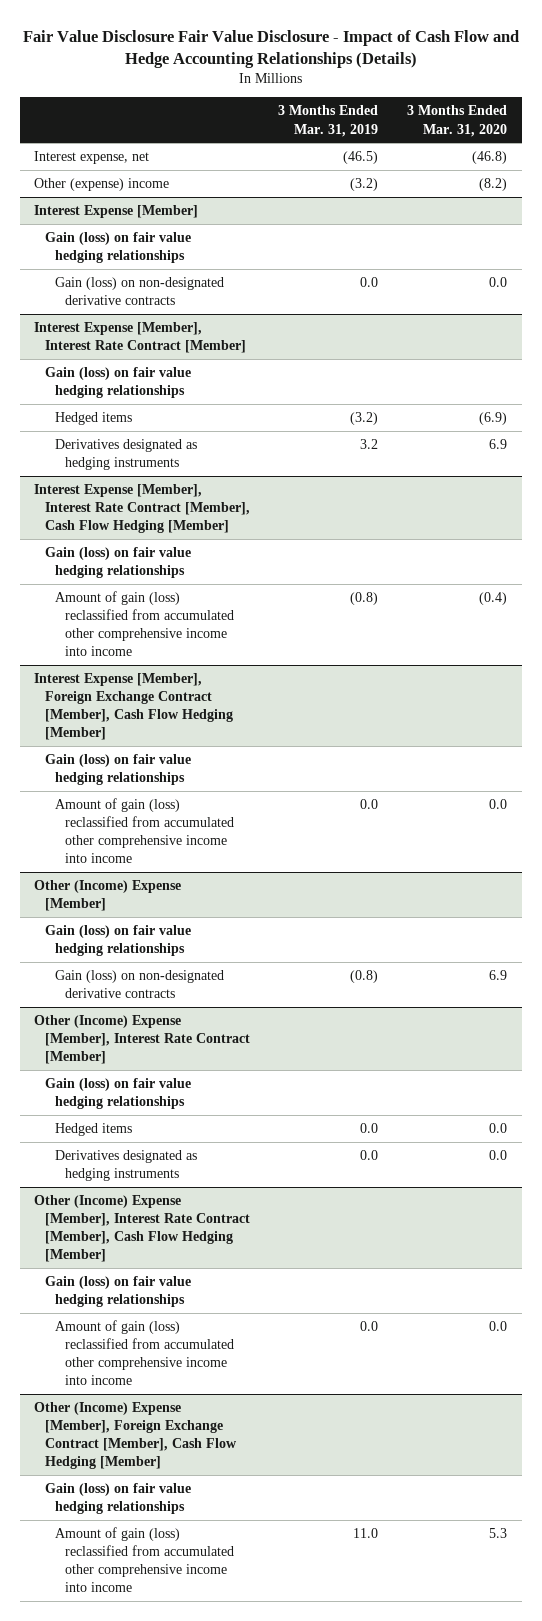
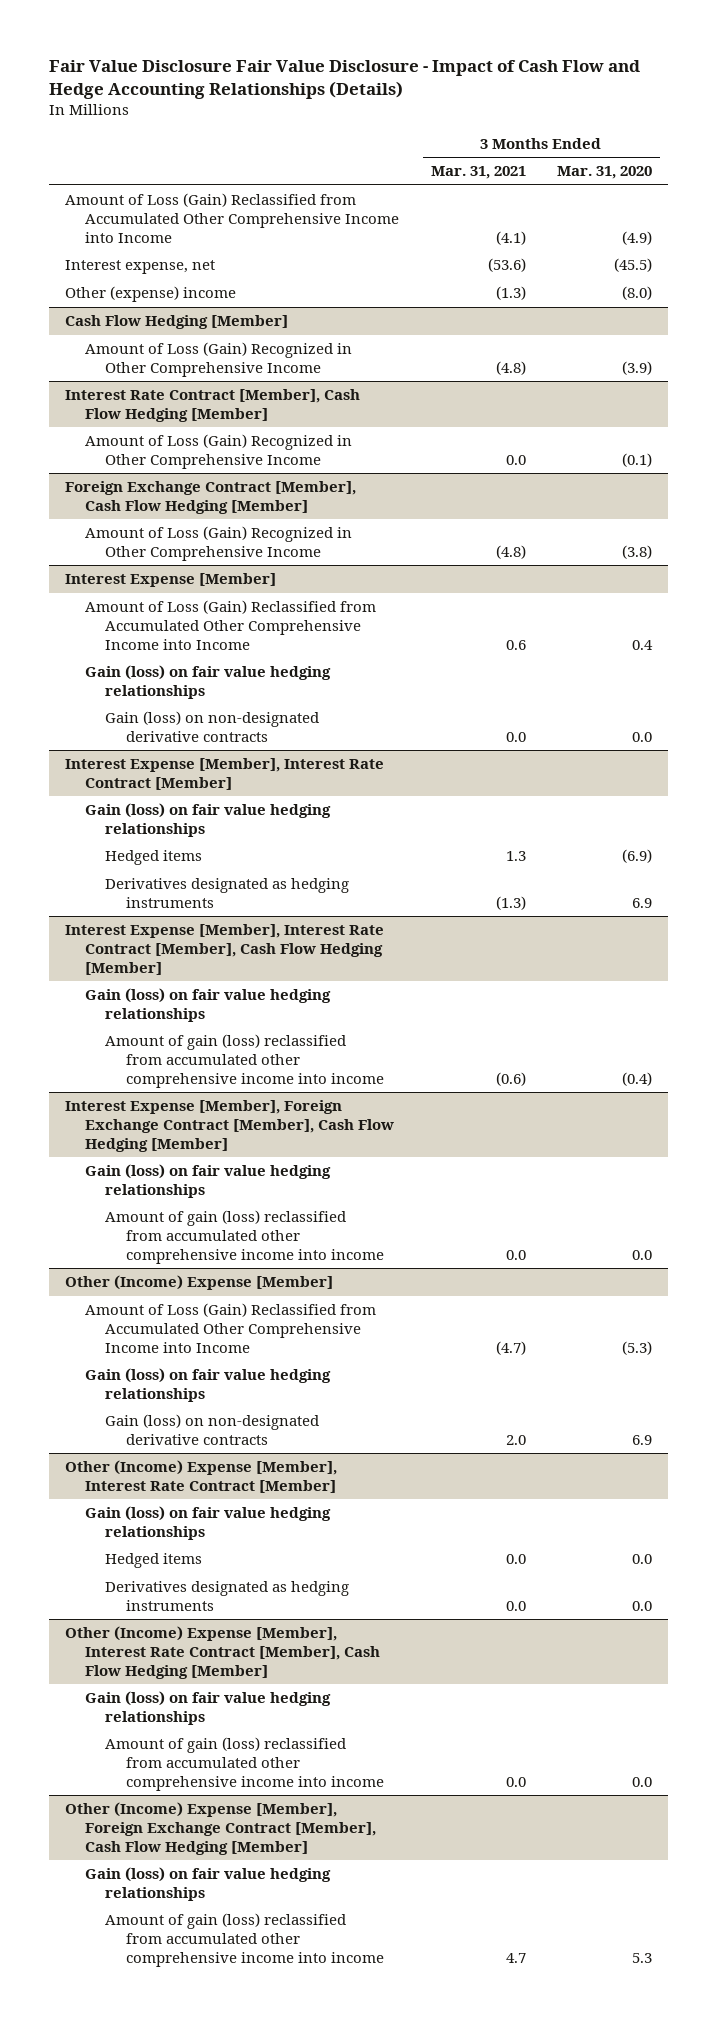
- | 3 Months Ended Mar. 31, 2019 | 3 Months Ended Mar. 31, 2020
+ | 3 Months Ended Mar. 31, 2021 | 3 Months Ended Mar. 31, 2020
- Interest expense, net | (46.5) | (46.8)
- Other (expense) income | (3.2) | (8.2)
+ Amount of Loss (Gain) Reclassified from Accumulated Other Comprehensive Income into Income | (4.1) | (4.9)
+ Interest expense, net | (53.6) | (45.5)
+ Other (expense) income | (1.3) | (8.0)
+ Cash Flow Hedging [Member]
+ Amount of Loss (Gain) Recognized in Other Comprehensive Income | (4.8) | (3.9)
+ Interest Rate Contract [Member], Cash Flow Hedging [Member]
+ Amount of Loss (Gain) Recognized in Other Comprehensive Income | 0.0 | (0.1)
+ Foreign Exchange Contract [Member], Cash Flow Hedging [Member]
+ Amount of Loss (Gain) Recognized in Other Comprehensive Income | (4.8) | (3.8)
@ Interest Expense [Member]
+ Amount of Loss (Gain) Reclassified from Accumulated Other Comprehensive Income into Income | 0.6 | 0.4
@ Other (Income) Expense [Member]
+ Amount of Loss (Gain) Reclassified from Accumulated Other Comprehensive Income into Income | (4.7) | (5.3)

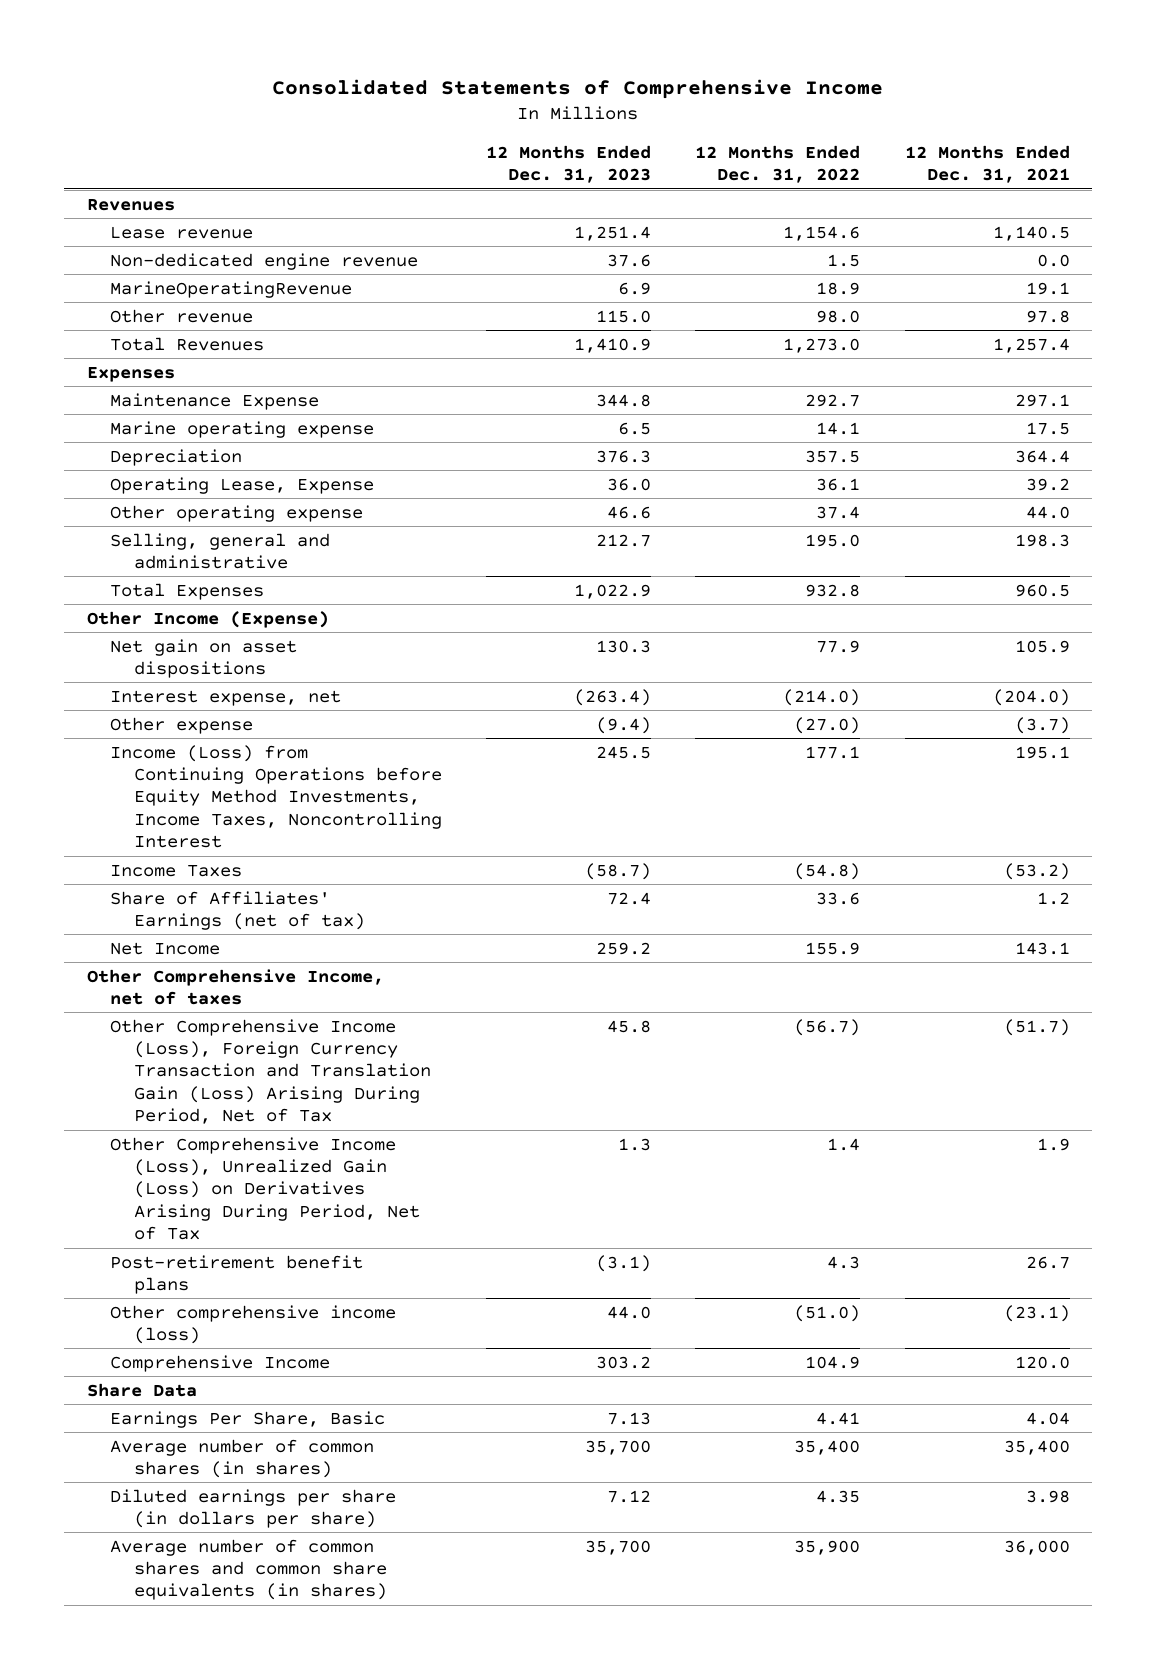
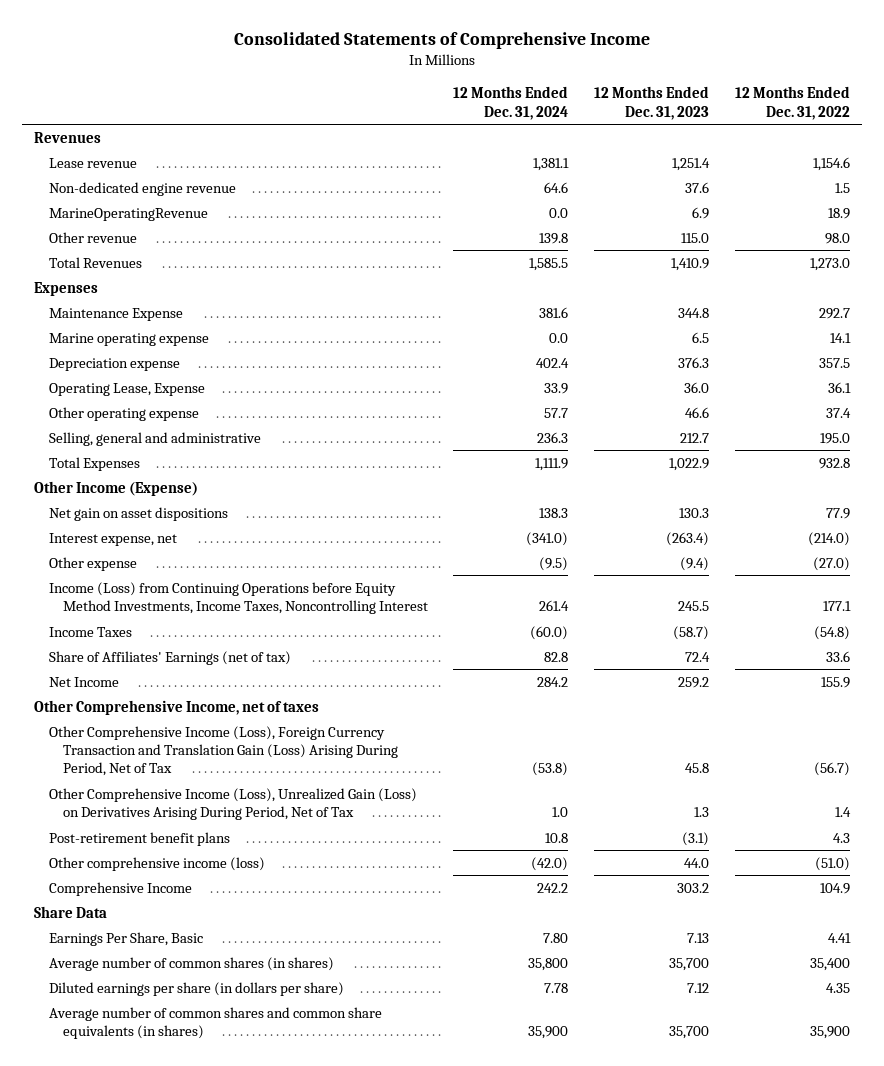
- | 12 Months Ended Dec. 31, 2023 | 12 Months Ended Dec. 31, 2022 | 12 Months Ended Dec. 31, 2021
+ | 12 Months Ended Dec. 31, 2024 | 12 Months Ended Dec. 31, 2023 | 12 Months Ended Dec. 31, 2022
- Depreciation | 376.3 | 357.5 | 364.4
+ Depreciation expense | 402.4 | 376.3 | 357.5

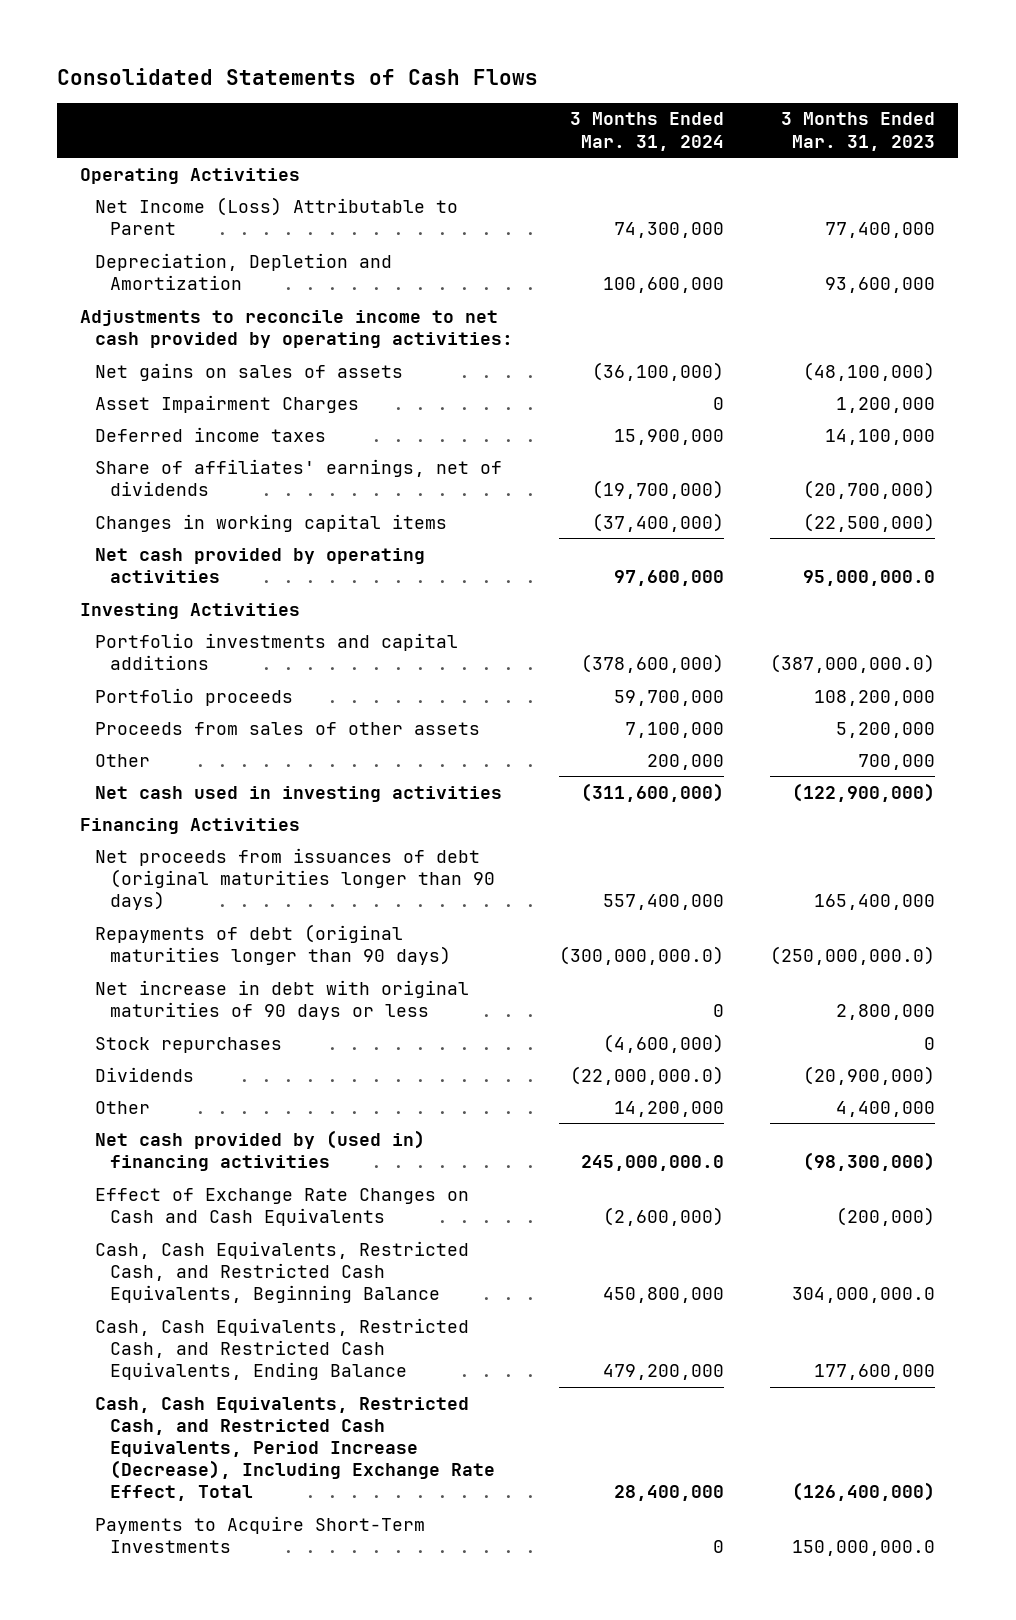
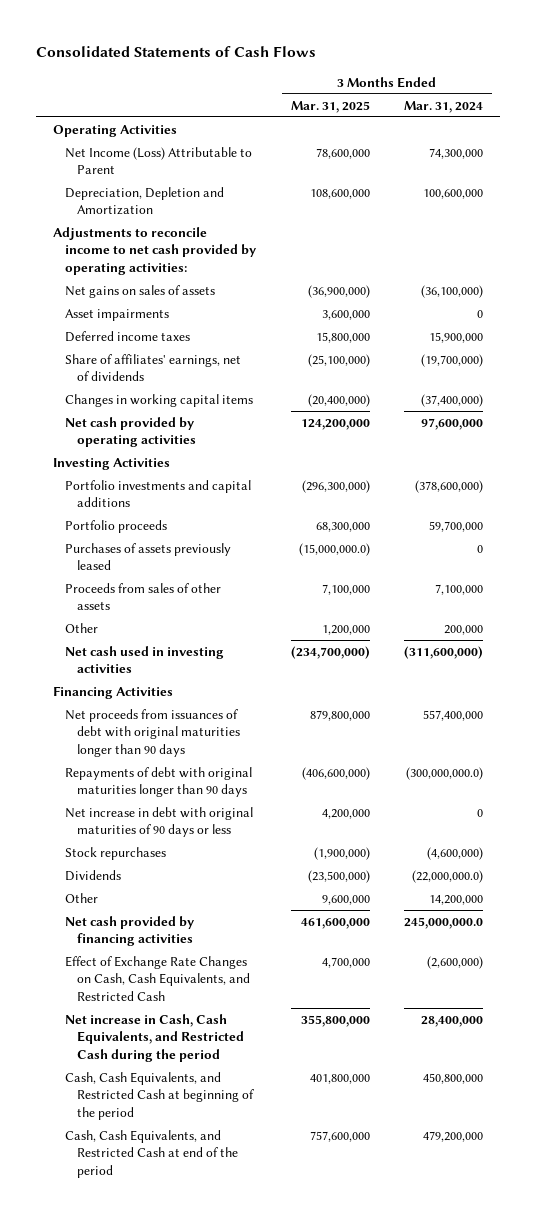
- | 3 Months Ended Mar. 31, 2024 | 3 Months Ended Mar. 31, 2023
+ | 3 Months Ended Mar. 31, 2025 | 3 Months Ended Mar. 31, 2024
- Asset Impairment Charges | 0 | 1,200,000
+ Asset impairments | 3,600,000 | 0
+ Purchases of assets previously leased | (15,000,000.0) | 0
- Net proceeds from issuances of debt (original maturities longer than 90 days) | 557,400,000 | 165,400,000
- Repayments of debt (original maturities longer than 90 days) | (300,000,000.0) | (250,000,000.0)
+ Net proceeds from issuances of debt with original maturities longer than 90 days | 879,800,000 | 557,400,000
+ Repayments of debt with original maturities longer than 90 days | (406,600,000) | (300,000,000.0)
- Net cash provided by (used in) financing activities | 245,000,000.0 | (98,300,000)
- Effect of Exchange Rate Changes on Cash and Cash Equivalents | (2,600,000) | (200,000)
- Cash, Cash Equivalents, Restricted Cash, and Restricted Cash Equivalents, Beginning Balance | 450,800,000 | 304,000,000.0
- Cash, Cash Equivalents, Restricted Cash, and Restricted Cash Equivalents, Ending Balance | 479,200,000 | 177,600,000
- Cash, Cash Equivalents, Restricted Cash, and Restricted Cash Equivalents, Period Increase (Decrease), Including Exchange Rate Effect, Total | 28,400,000 | (126,400,000)
- Payments to Acquire Short-Term Investments | 0 | 150,000,000.0
+ Net cash provided by financing activities | 461,600,000 | 245,000,000.0
+ Effect of Exchange Rate Changes on Cash, Cash Equivalents, and Restricted Cash | 4,700,000 | (2,600,000)
+ Net increase in Cash, Cash Equivalents, and Restricted Cash during the period | 355,800,000 | 28,400,000
+ Cash, Cash Equivalents, and Restricted Cash at beginning of the period | 401,800,000 | 450,800,000
+ Cash, Cash Equivalents, and Restricted Cash at end of the period | 757,600,000 | 479,200,000

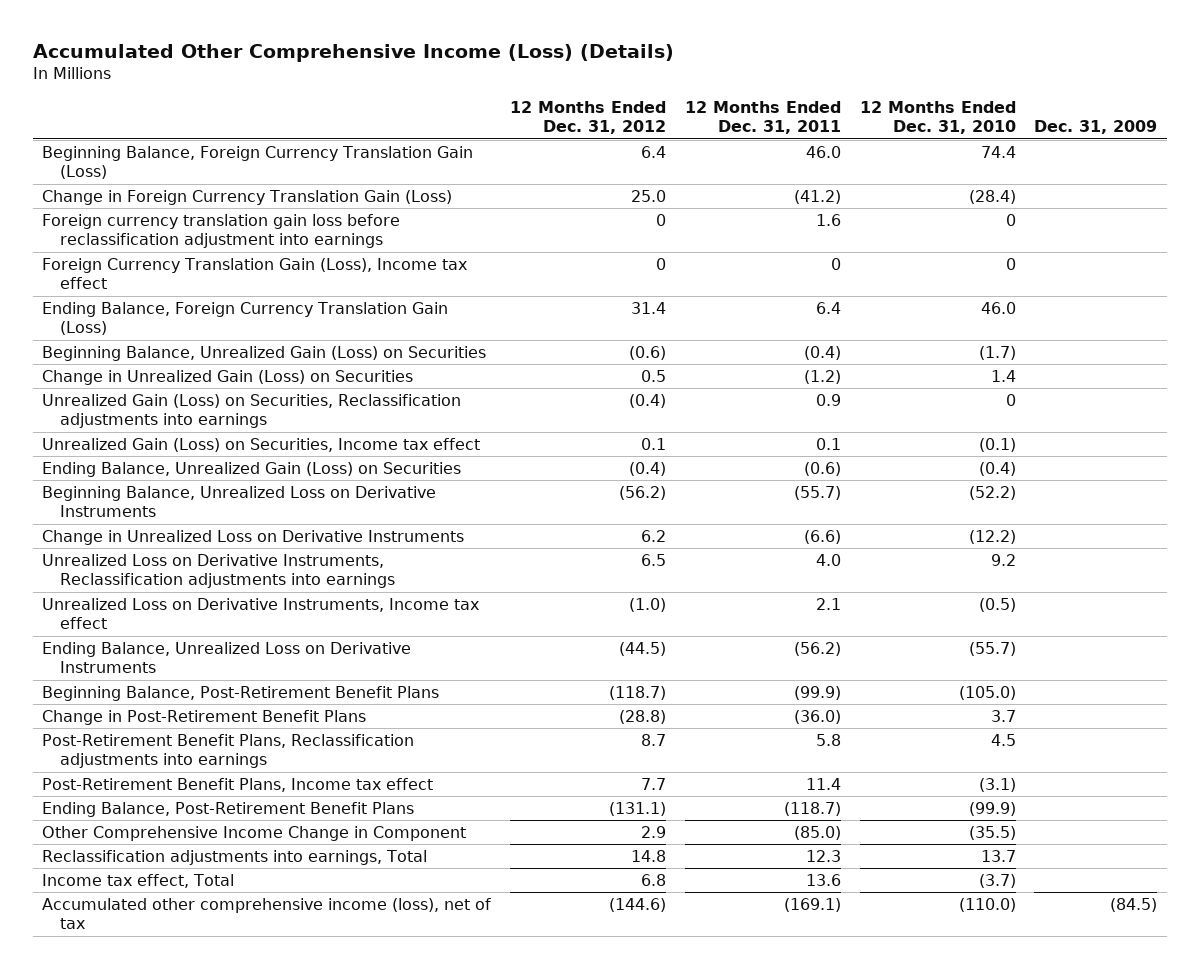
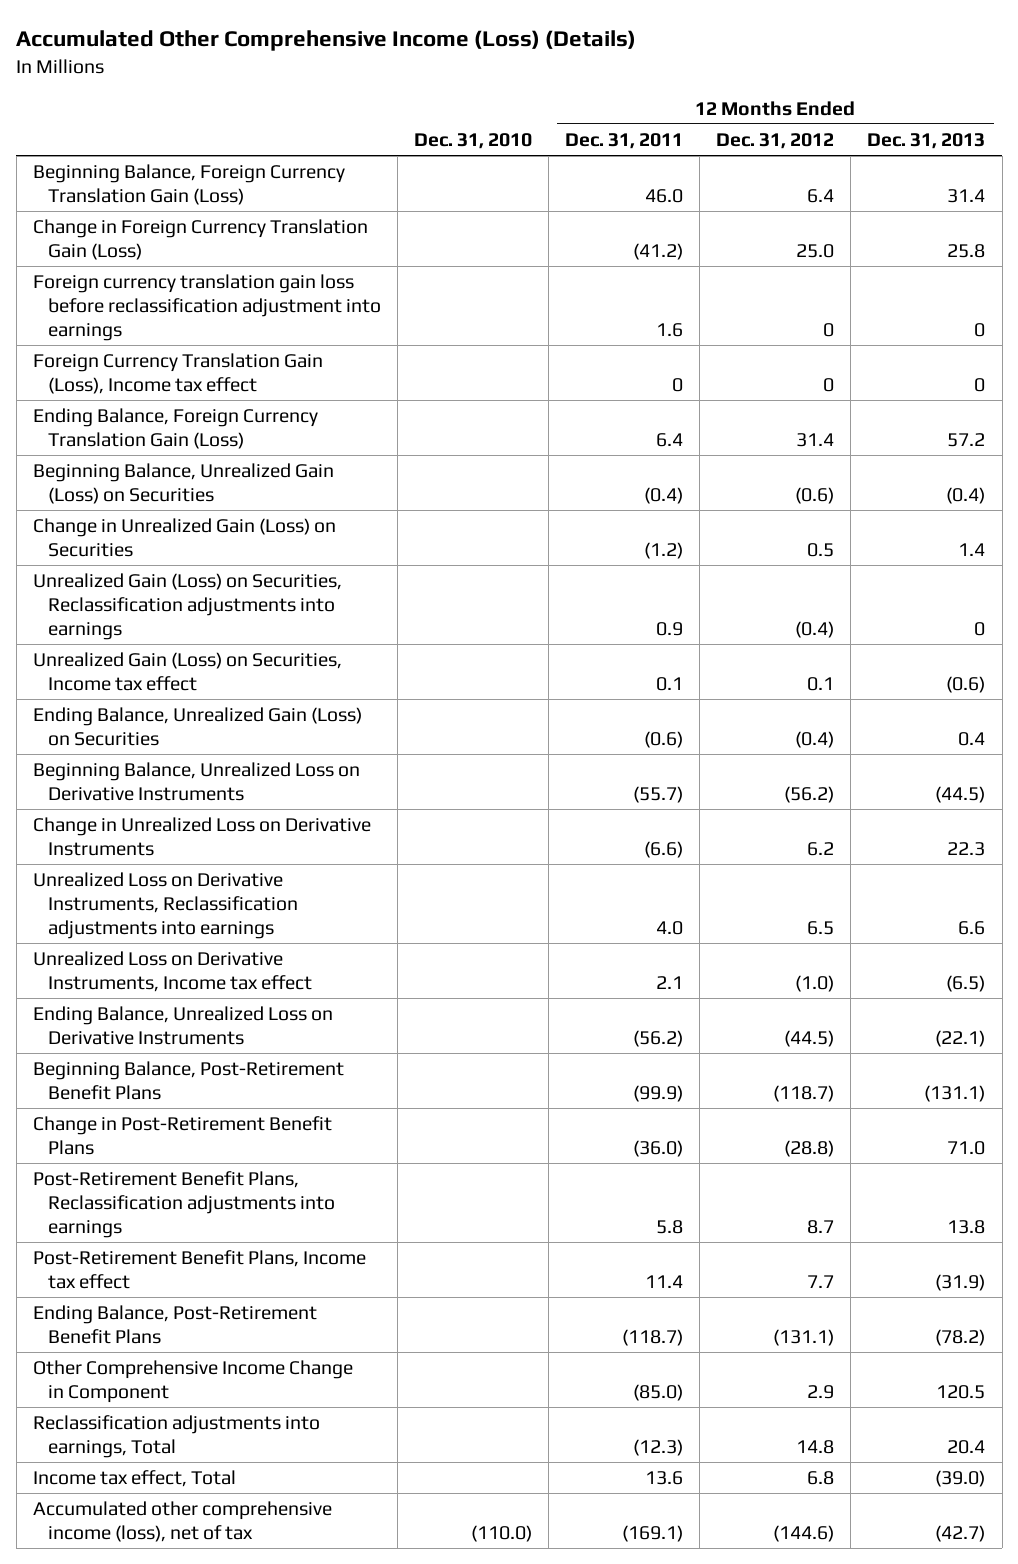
- | 12 Months Ended Dec. 31, 2012 | 12 Months Ended Dec. 31, 2011 | 12 Months Ended Dec. 31, 2010 | Dec. 31, 2009
+ | Dec. 31, 2010 | 12 Months Ended Dec. 31, 2011 | 12 Months Ended Dec. 31, 2012 | 12 Months Ended Dec. 31, 2013
- Reclassification adjustments into earnings, Total | 14.8 | 12.3 | 13.7 |
+ Reclassification adjustments into earnings, Total | | (12.3) | 14.8 | 20.4

